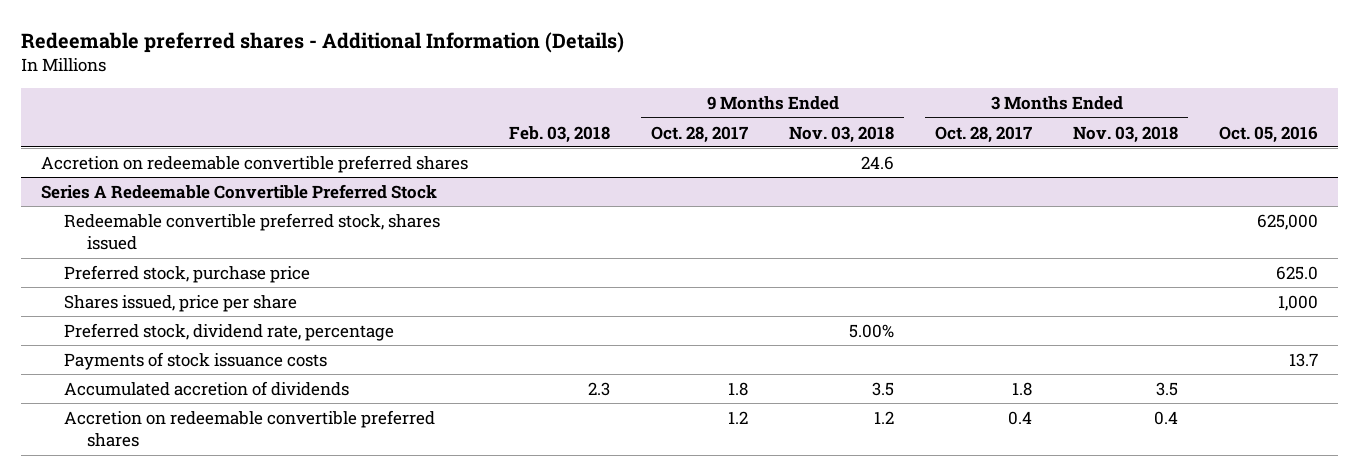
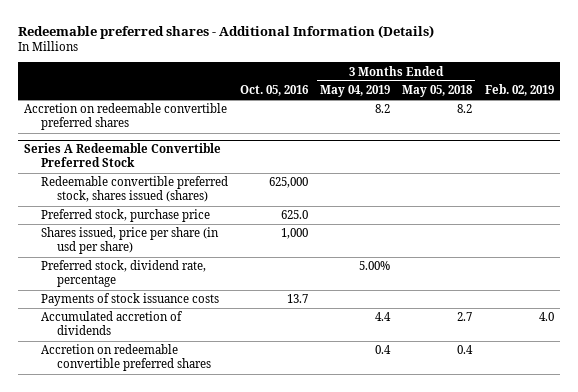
- | Feb. 03, 2018 | 9 Months Ended Oct. 28, 2017 | 9 Months Ended Nov. 03, 2018 | 3 Months Ended Oct. 28, 2017 | 3 Months Ended Nov. 03, 2018 | Oct. 05, 2016
+ | Oct. 05, 2016 | 3 Months Ended May 04, 2019 | 3 Months Ended May 05, 2018 | Feb. 02, 2019
@ Series A Redeemable Convertible Preferred Stock
- Redeemable convertible preferred stock, shares issued | | | | | | 625,000
+ Redeemable convertible preferred stock, shares issued (shares) | 625,000 | | |
- Shares issued, price per share | | | | | | 1,000
+ Shares issued, price per share (in usd per share) | 1,000 | | |

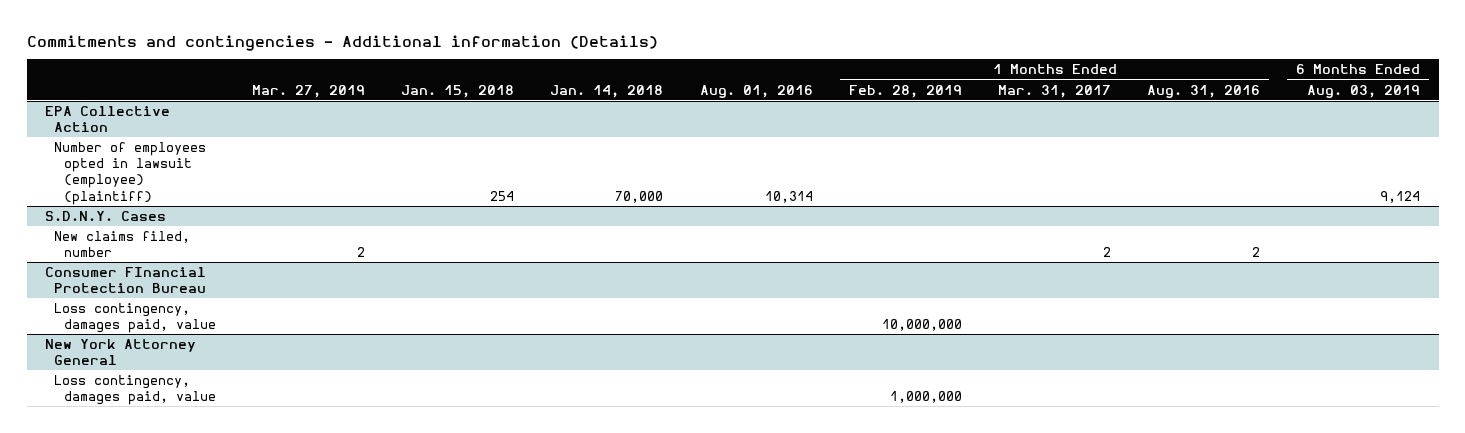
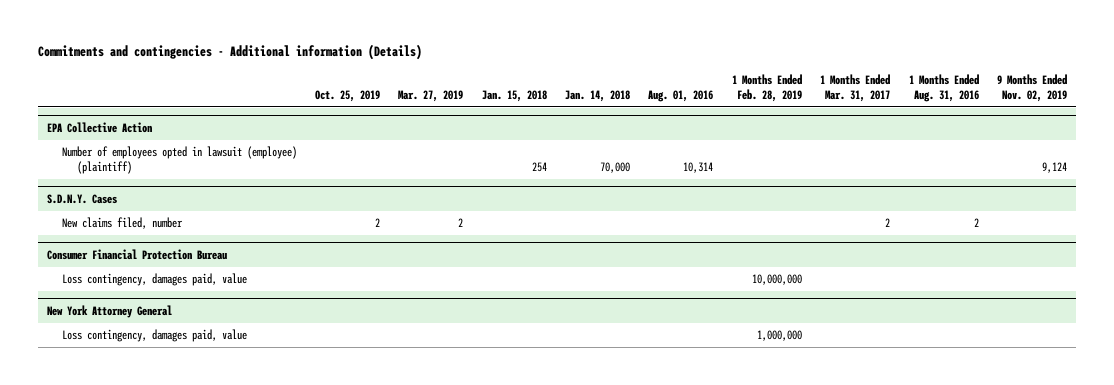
- | Mar. 27, 2019 | Jan. 15, 2018 | Jan. 14, 2018 | Aug. 01, 2016 | 1 Months Ended Feb. 28, 2019 | 1 Months Ended Mar. 31, 2017 | 1 Months Ended Aug. 31, 2016 | 6 Months Ended Aug. 03, 2019
+ | Oct. 25, 2019 | Mar. 27, 2019 | Jan. 15, 2018 | Jan. 14, 2018 | Aug. 01, 2016 | 1 Months Ended Feb. 28, 2019 | 1 Months Ended Mar. 31, 2017 | 1 Months Ended Aug. 31, 2016 | 9 Months Ended Nov. 02, 2019
- Consumer FInancial Protection Bureau
+ Consumer Financial Protection Bureau

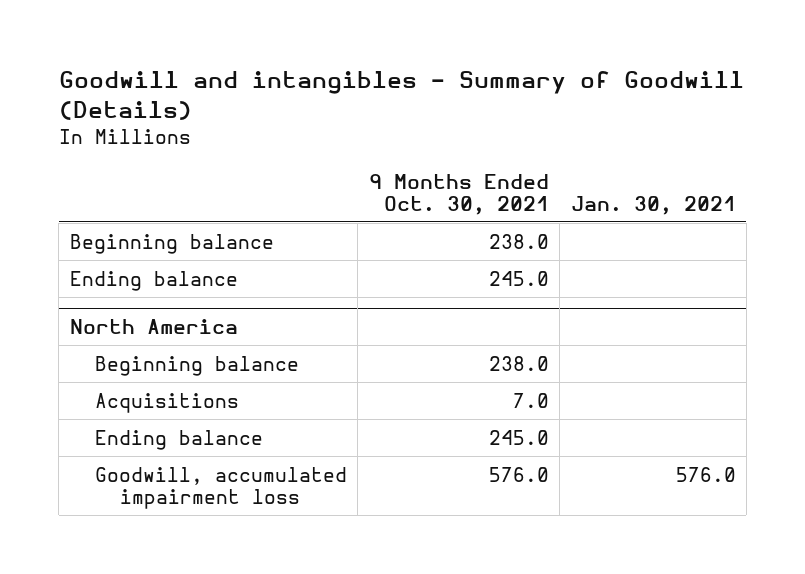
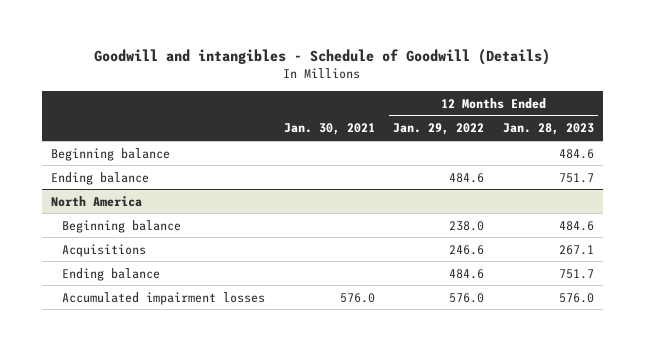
- Goodwill and intangibles - Summary of Goodwill (Details)
+ Goodwill and intangibles - Schedule of Goodwill (Details)
- | 9 Months Ended Oct. 30, 2021 | Jan. 30, 2021
+ | Jan. 30, 2021 | 12 Months Ended Jan. 29, 2022 | 12 Months Ended Jan. 28, 2023
@ North America
- Goodwill, accumulated impairment loss | 576.0 | 576.0
+ Accumulated impairment losses | 576.0 | 576.0 | 576.0

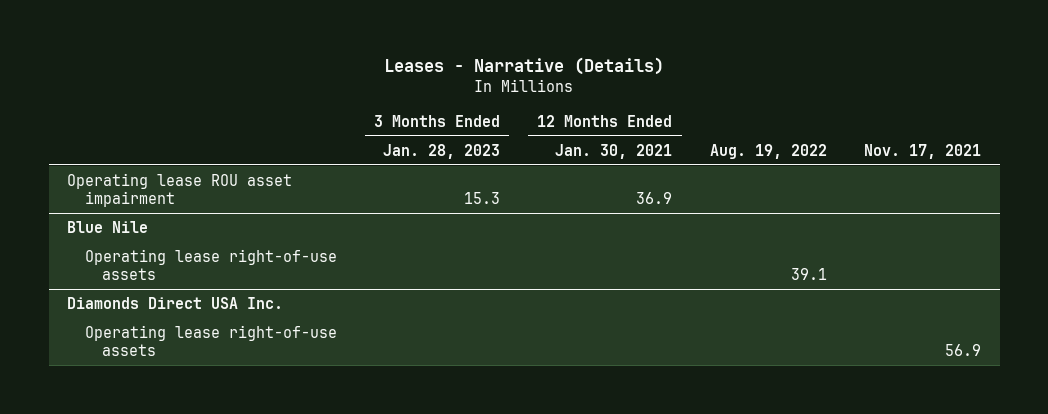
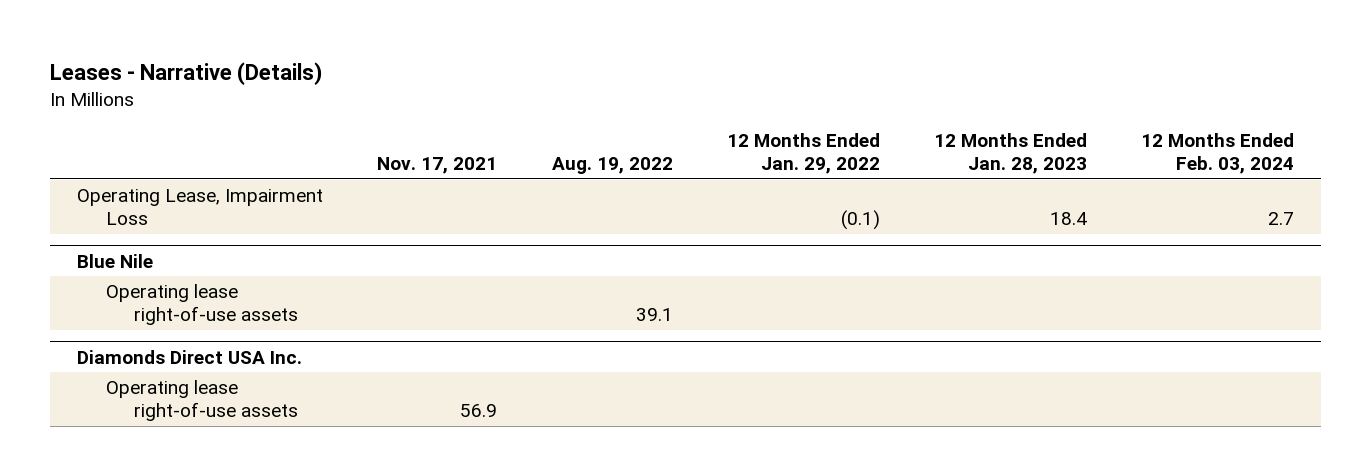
- | 3 Months Ended Jan. 28, 2023 | 12 Months Ended Jan. 30, 2021 | Aug. 19, 2022 | Nov. 17, 2021
+ | Nov. 17, 2021 | Aug. 19, 2022 | 12 Months Ended Jan. 29, 2022 | 12 Months Ended Jan. 28, 2023 | 12 Months Ended Feb. 03, 2024
- Operating lease ROU asset impairment | 15.3 | 36.9 | |
+ Operating Lease, Impairment Loss | | | (0.1) | 18.4 | 2.7

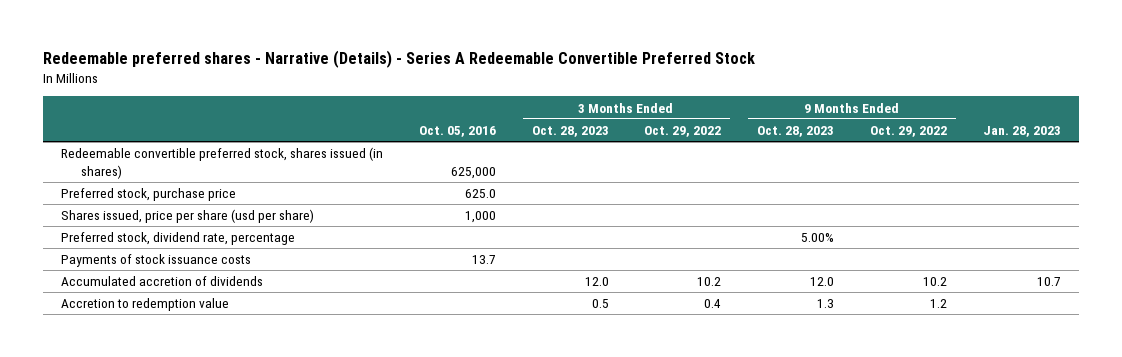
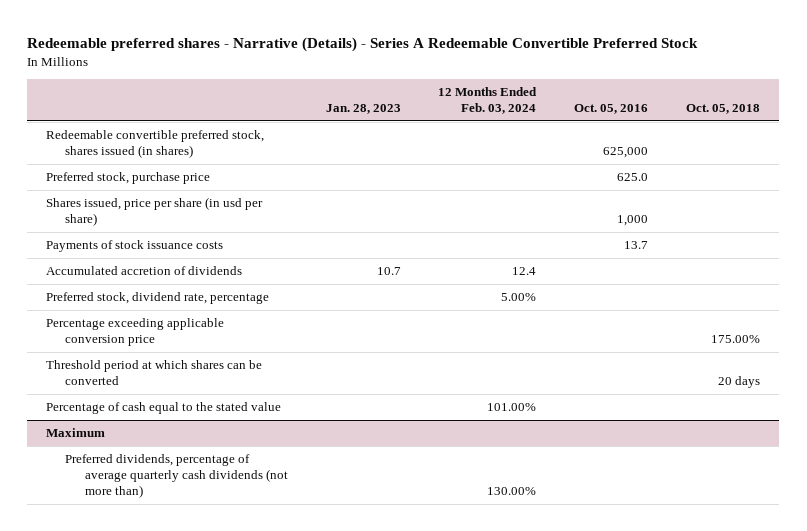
- | Oct. 05, 2016 | 3 Months Ended Oct. 28, 2023 | 3 Months Ended Oct. 29, 2022 | 9 Months Ended Oct. 28, 2023 | 9 Months Ended Oct. 29, 2022 | Jan. 28, 2023
+ | Jan. 28, 2023 | 12 Months Ended Feb. 03, 2024 | Oct. 05, 2016 | Oct. 05, 2018
- Shares issued, price per share (usd per share) | 1,000 | | | | |
+ Shares issued, price per share (in usd per share) | | | 1,000 |
- Accretion to redemption value | | 0.5 | 0.4 | 1.3 | 1.2 |
moved down: Preferred stock, dividend rate, percentage | | 5.00% | |
+ Percentage exceeding applicable conversion price | | | | 175.00%
+ Threshold period at which shares can be converted | | | | 20 days
+ Percentage of cash equal to the stated value | | 101.00% | |
+ Maximum
+ Preferred dividends, percentage of average quarterly cash dividends (not more than) | | 130.00% | |

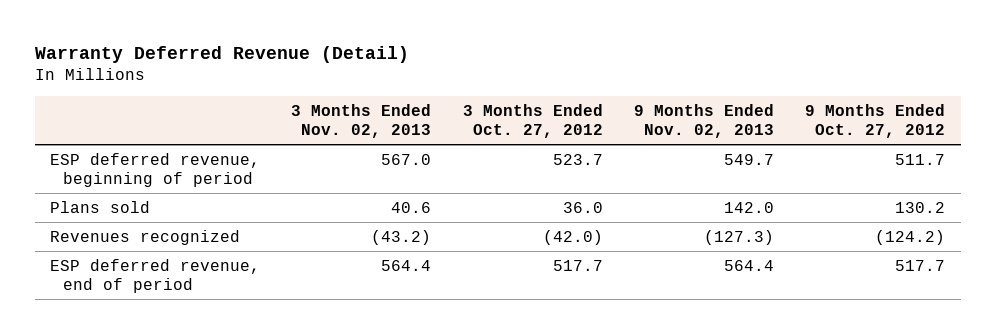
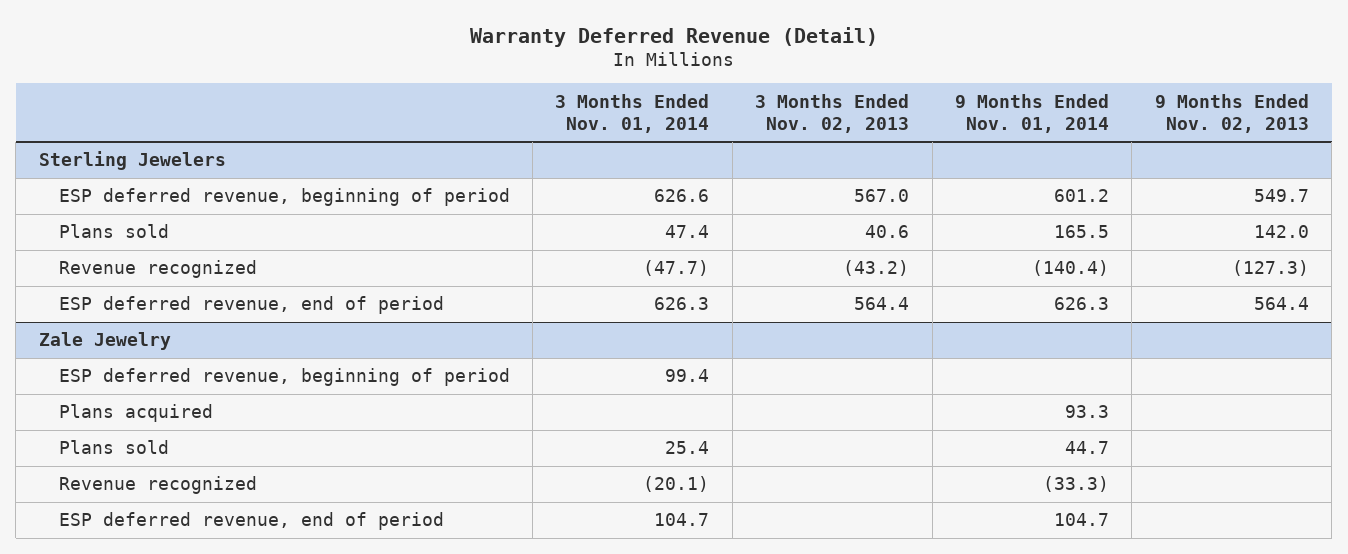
- | 3 Months Ended Nov. 02, 2013 | 3 Months Ended Oct. 27, 2012 | 9 Months Ended Nov. 02, 2013 | 9 Months Ended Oct. 27, 2012
+ | 3 Months Ended Nov. 01, 2014 | 3 Months Ended Nov. 02, 2013 | 9 Months Ended Nov. 01, 2014 | 9 Months Ended Nov. 02, 2013
+ Sterling Jewelers
- Revenues recognized | (43.2) | (42.0) | (127.3) | (124.2)
+ Revenue recognized | (47.7) | (43.2) | (140.4) | (127.3)
+ Zale Jewelry
+ ESP deferred revenue, beginning of period | 99.4 | | |
+ Plans acquired | | | 93.3 |
+ Plans sold | 25.4 | | 44.7 |
+ Revenue recognized | (20.1) | | (33.3) |
+ ESP deferred revenue, end of period | 104.7 | | 104.7 |

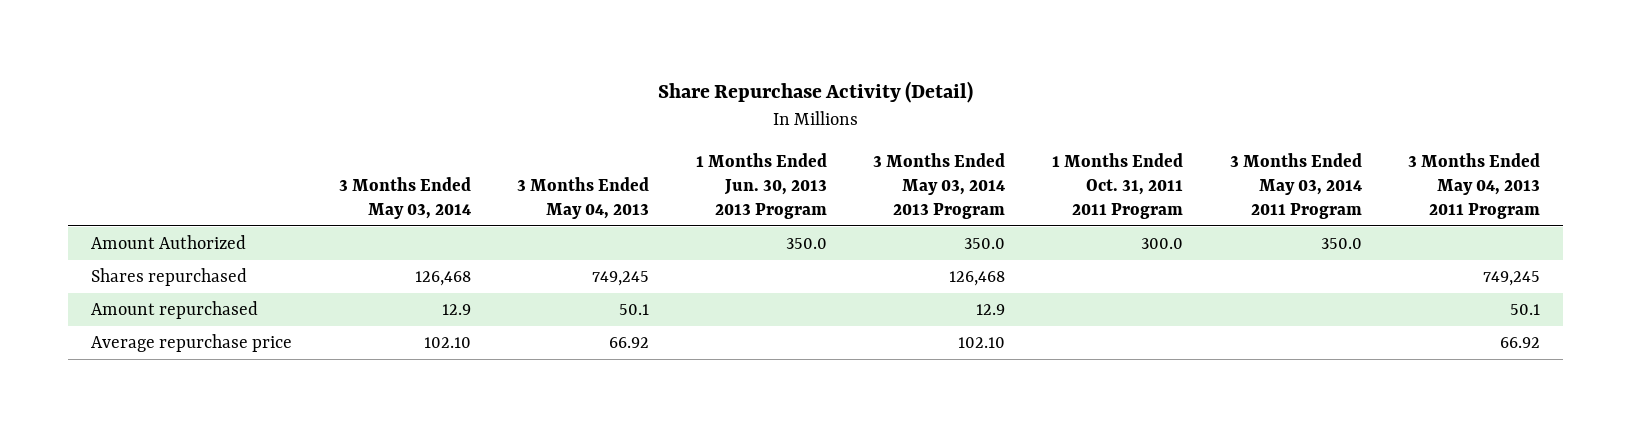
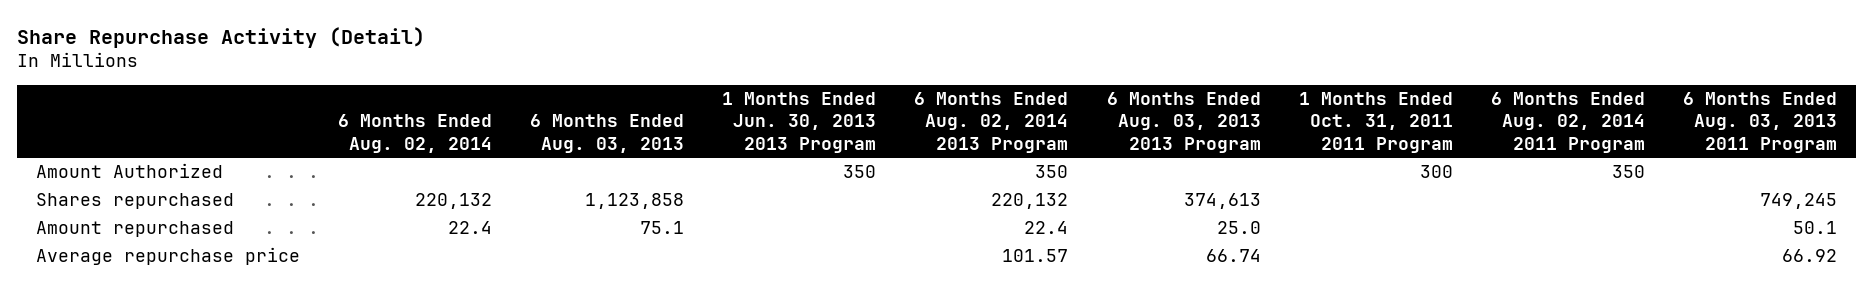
- | 3 Months Ended May 03, 2014 | 3 Months Ended May 04, 2013 | 1 Months Ended Jun. 30, 2013 2013 Program | 3 Months Ended May 03, 2014 2013 Program | 1 Months Ended Oct. 31, 2011 2011 Program | 3 Months Ended May 03, 2014 2011 Program | 3 Months Ended May 04, 2013 2011 Program
+ | 6 Months Ended Aug. 02, 2014 | 6 Months Ended Aug. 03, 2013 | 1 Months Ended Jun. 30, 2013 2013 Program | 6 Months Ended Aug. 02, 2014 2013 Program | 6 Months Ended Aug. 03, 2013 2013 Program | 1 Months Ended Oct. 31, 2011 2011 Program | 6 Months Ended Aug. 02, 2014 2011 Program | 6 Months Ended Aug. 03, 2013 2011 Program
- Amount Authorized | | | 350.0 | 350.0 | 300.0 | 350.0 |
+ Amount Authorized | | | 350 | 350 | | 300 | 350 |

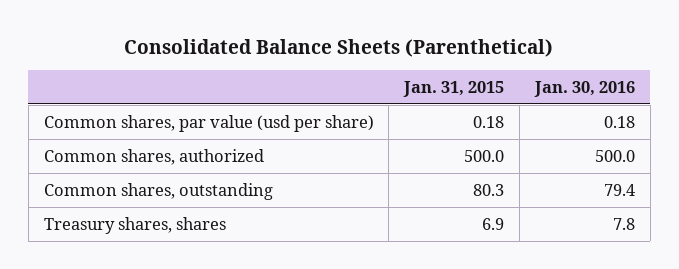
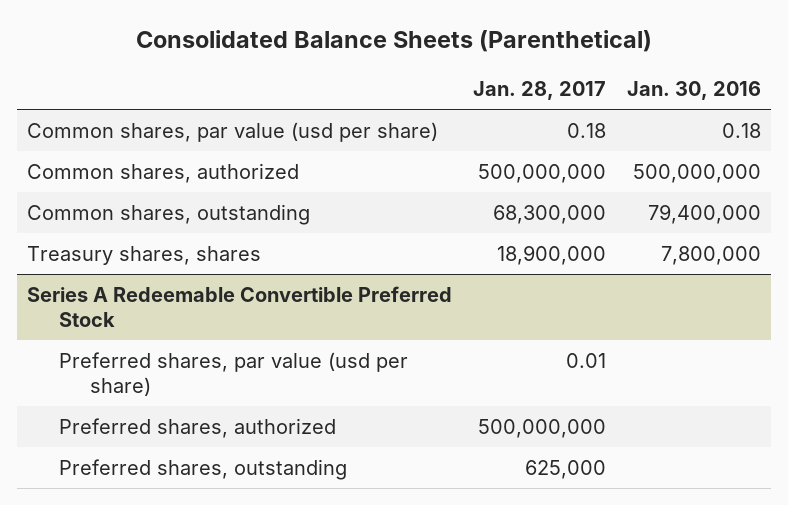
- | Jan. 31, 2015 | Jan. 30, 2016
+ | Jan. 28, 2017 | Jan. 30, 2016
- Common shares, authorized | 500.0 | 500.0
- Common shares, outstanding | 80.3 | 79.4
- Treasury shares, shares | 6.9 | 7.8
+ Common shares, authorized | 500,000,000 | 500,000,000
+ Common shares, outstanding | 68,300,000 | 79,400,000
+ Treasury shares, shares | 18,900,000 | 7,800,000
+ Series A Redeemable Convertible Preferred Stock
+ Preferred shares, par value (usd per share) | 0.01 |
+ Preferred shares, authorized | 500,000,000 |
+ Preferred shares, outstanding | 625,000 |

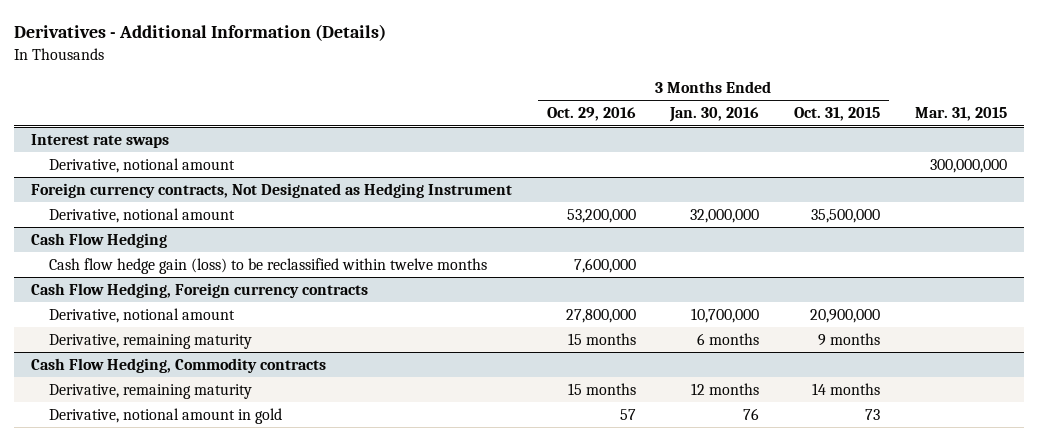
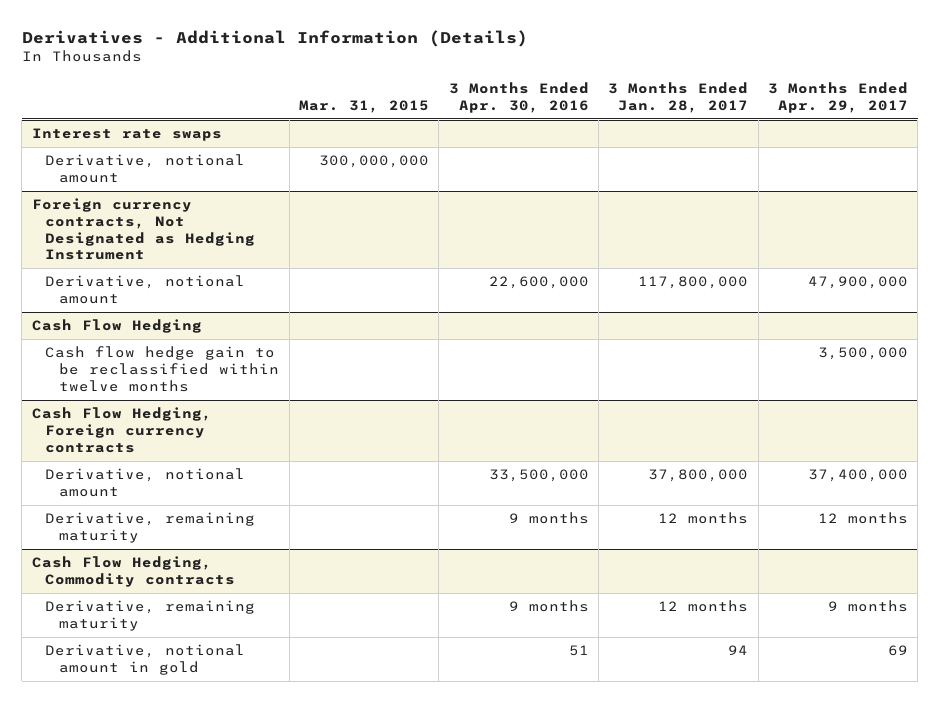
- | 3 Months Ended Oct. 29, 2016 | 3 Months Ended Jan. 30, 2016 | 3 Months Ended Oct. 31, 2015 | Mar. 31, 2015
+ | Mar. 31, 2015 | 3 Months Ended Apr. 30, 2016 | 3 Months Ended Jan. 28, 2017 | 3 Months Ended Apr. 29, 2017
@ Cash Flow Hedging
- Cash flow hedge gain (loss) to be reclassified within twelve months | 7,600,000 | | |
+ Cash flow hedge gain to be reclassified within twelve months | | | | 3,500,000

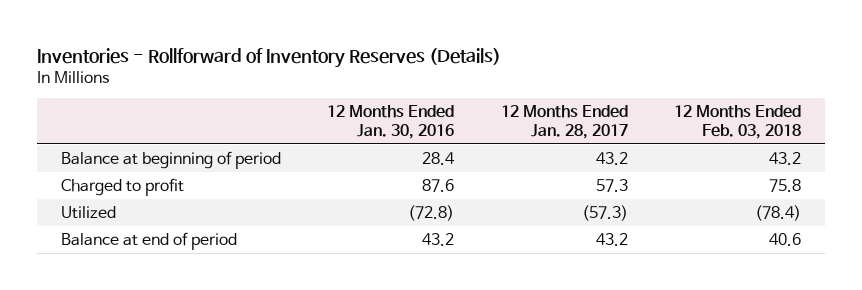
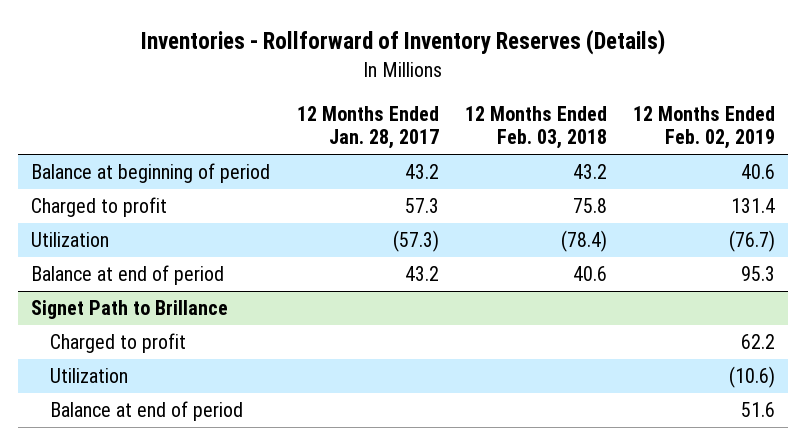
- | 12 Months Ended Jan. 30, 2016 | 12 Months Ended Jan. 28, 2017 | 12 Months Ended Feb. 03, 2018
+ | 12 Months Ended Jan. 28, 2017 | 12 Months Ended Feb. 03, 2018 | 12 Months Ended Feb. 02, 2019
- Utilized | (72.8) | (57.3) | (78.4)
+ Utilization | (57.3) | (78.4) | (76.7)
+ Signet Path to Brillance
+ Charged to profit | | | 62.2
+ Utilization | | | (10.6)
+ Balance at end of period | | | 51.6

